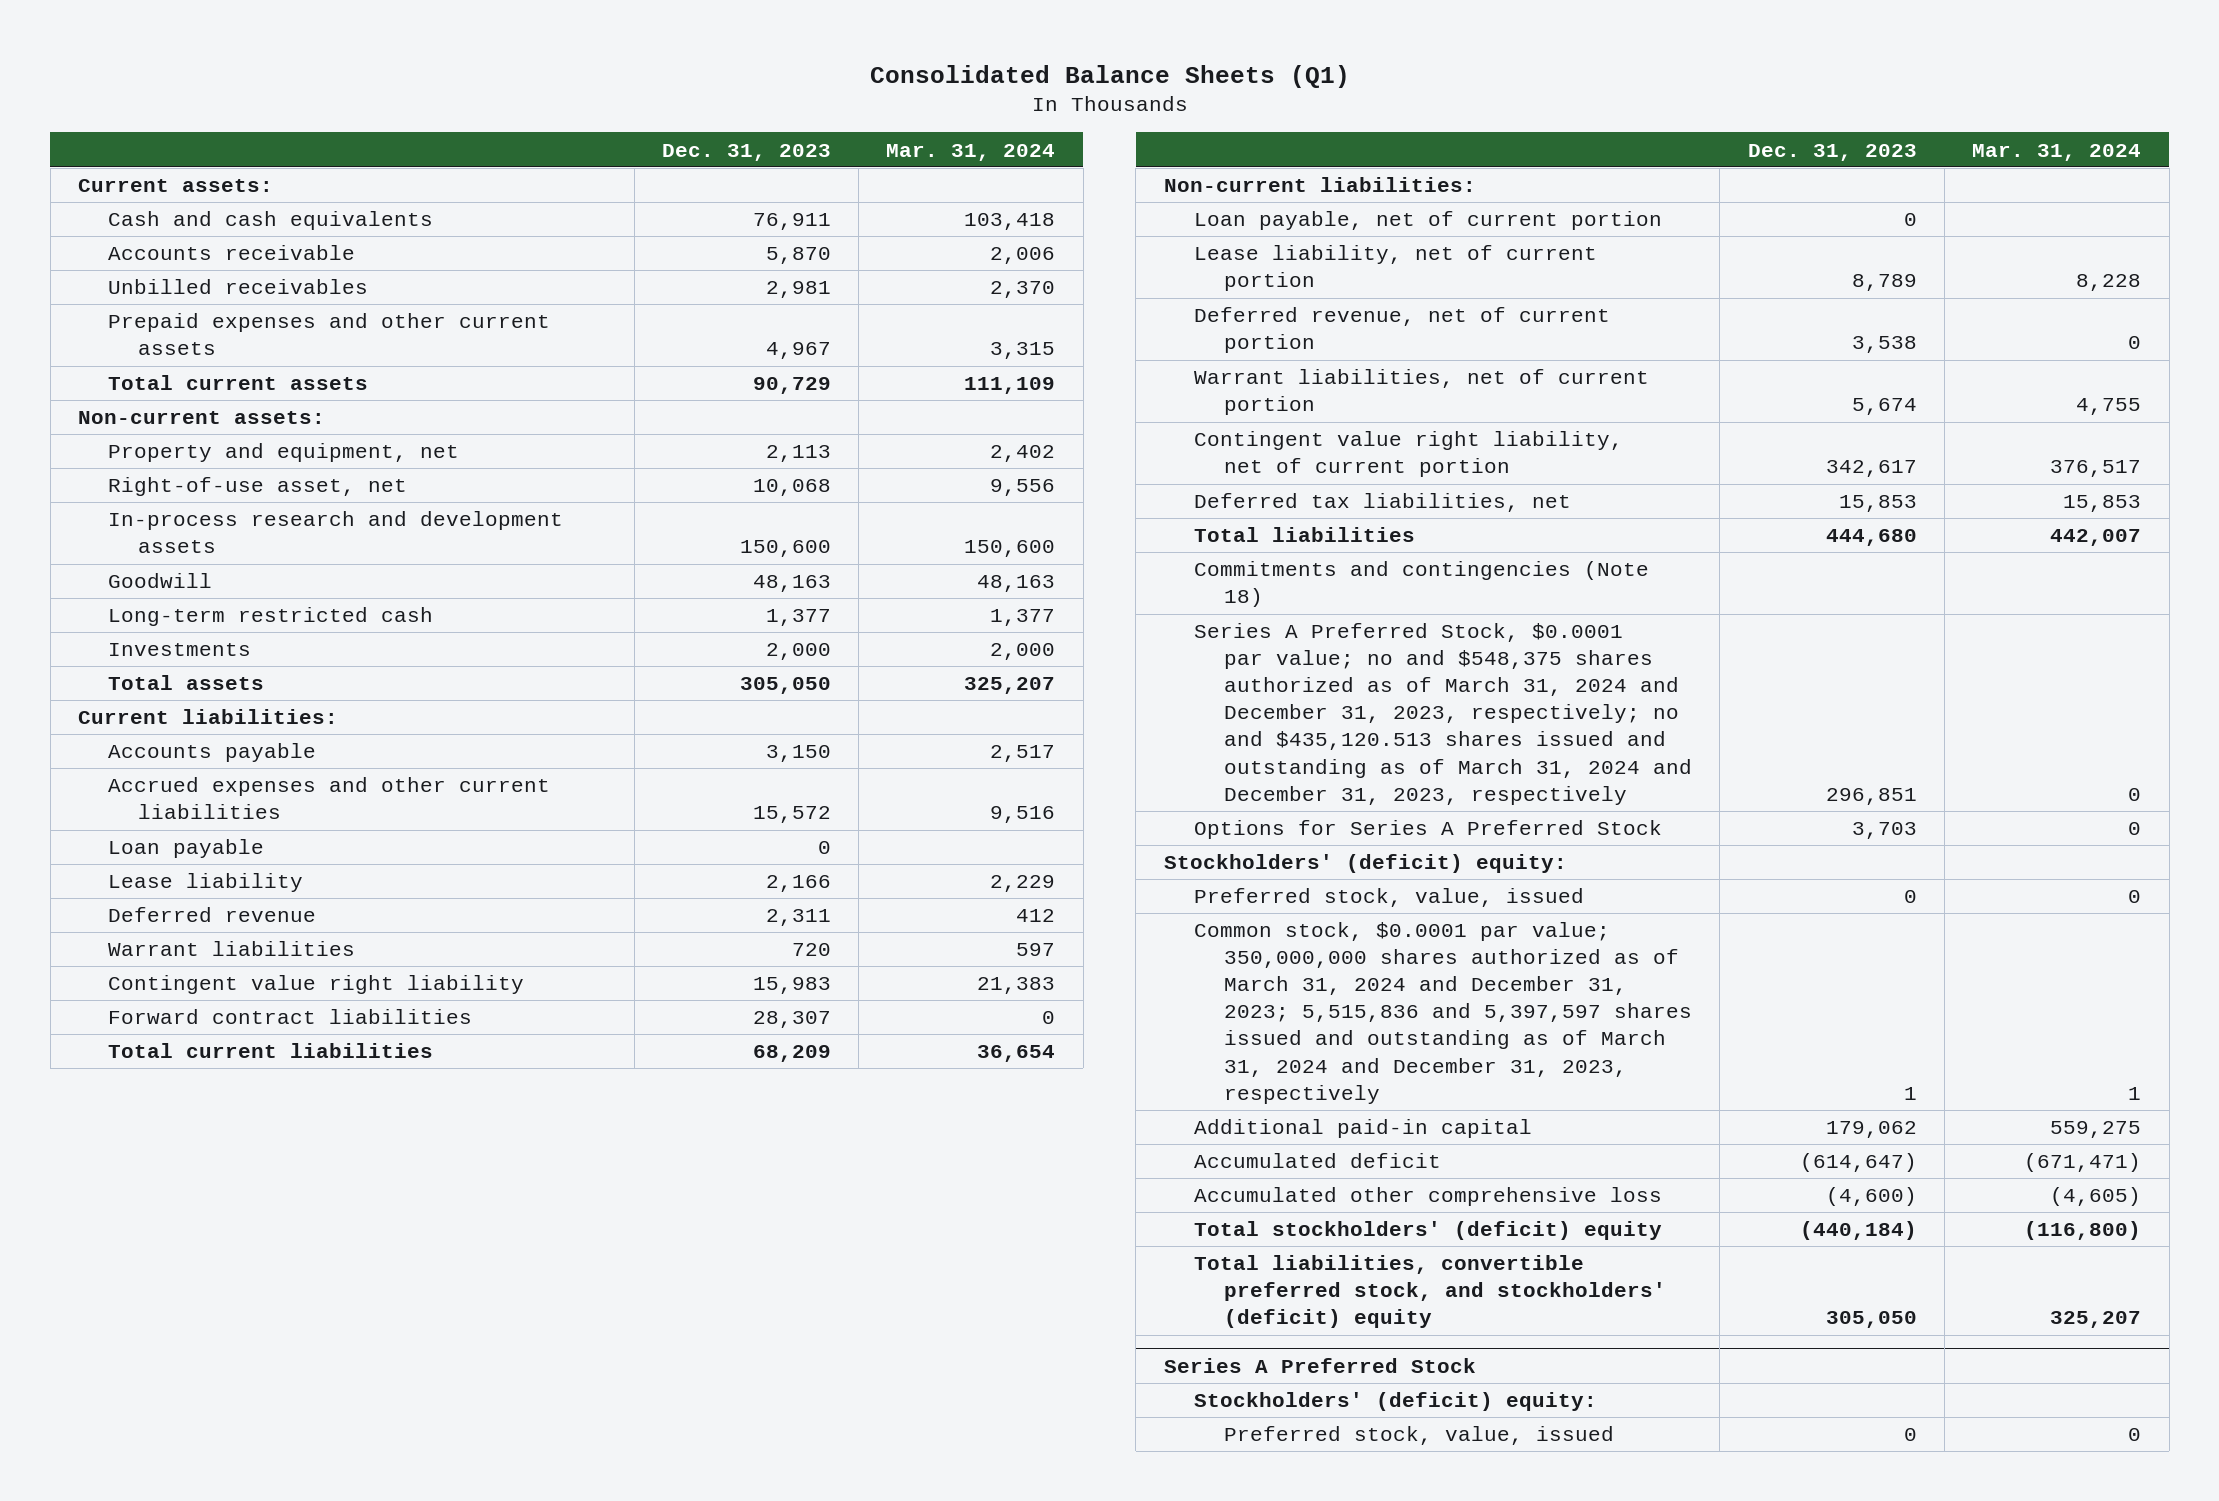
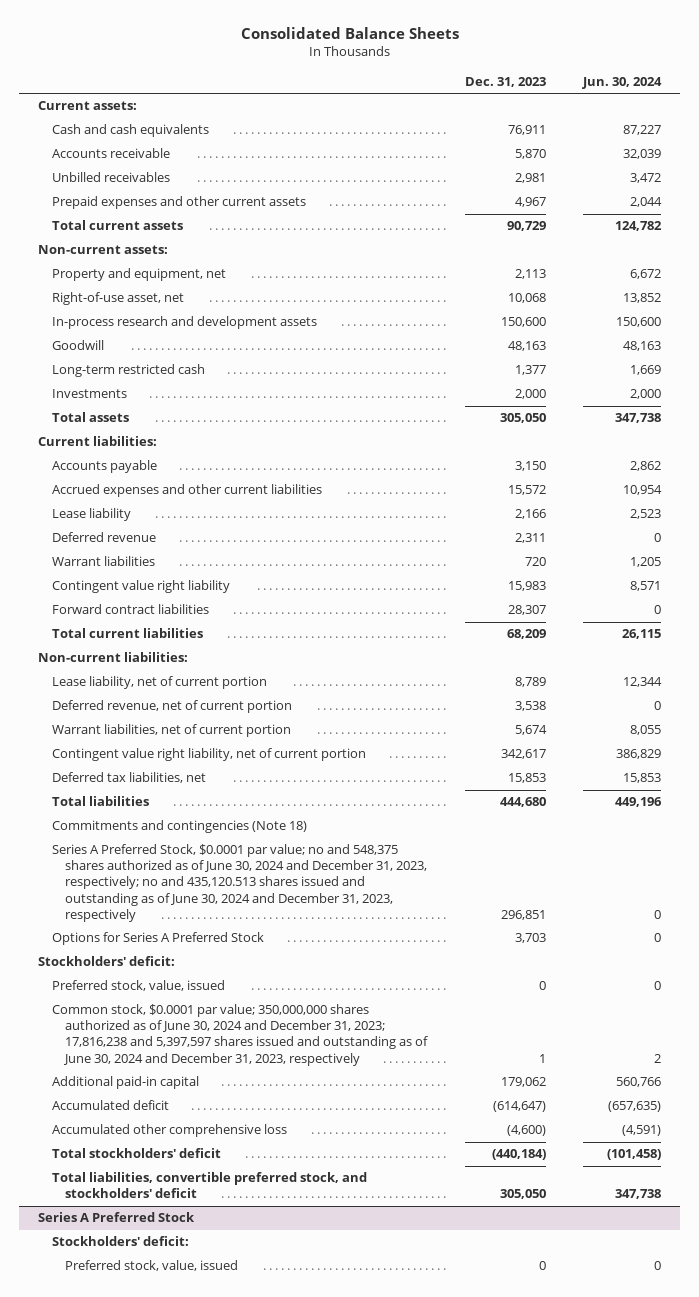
- Consolidated Balance Sheets (Q1)
+ Consolidated Balance Sheets
- | Dec. 31, 2023 | Mar. 31, 2024
+ | Dec. 31, 2023 | Jun. 30, 2024
- Loan payable | 0 |
- Loan payable, net of current portion | 0 |
- Series A Preferred Stock, $0.0001 par value; no and $548,375 shares authorized as of March 31, 2024 and December 31, 2023, respectively; no and $435,120.513 shares issued and outstanding as of March 31, 2024 and December 31, 2023, respectively | 296,851 | 0
+ Series A Preferred Stock, $0.0001 par value; no and 548,375 shares authorized as of June 30, 2024 and December 31, 2023, respectively; no and 435,120.513 shares issued and outstanding as of June 30, 2024 and December 31, 2023, respectively | 296,851 | 0
- Stockholders' (deficit) equity:
+ Stockholders' deficit:
- Common stock, $0.0001 par value; 350,000,000 shares authorized as of March 31, 2024 and December 31, 2023; 5,515,836 and 5,397,597 shares issued and outstanding as of March 31, 2024 and December 31, 2023, respectively | 1 | 1
+ Common stock, $0.0001 par value; 350,000,000 shares authorized as of June 30, 2024 and December 31, 2023; 17,816,238 and 5,397,597 shares issued and outstanding as of June 30, 2024 and December 31, 2023, respectively | 1 | 2
- Total stockholders' (deficit) equity | (440,184) | (116,800)
- Total liabilities, convertible preferred stock, and stockholders' (deficit) equity | 305,050 | 325,207
+ Total stockholders' deficit | (440,184) | (101,458)
+ Total liabilities, convertible preferred stock, and stockholders' deficit | 305,050 | 347,738
@ Series A Preferred Stock
- Stockholders' (deficit) equity:
+ Stockholders' deficit:

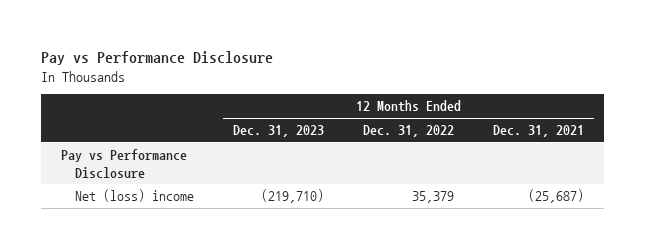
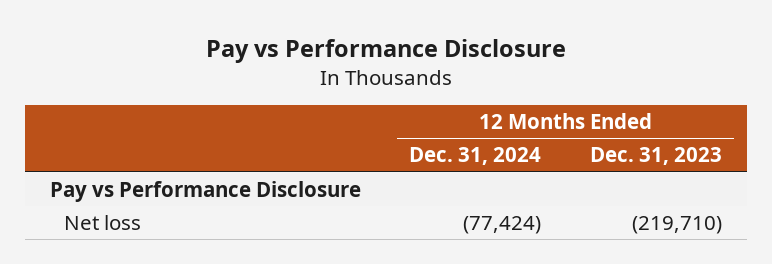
- | 12 Months Ended Dec. 31, 2023 | 12 Months Ended Dec. 31, 2022 | 12 Months Ended Dec. 31, 2021
+ | 12 Months Ended Dec. 31, 2024 | 12 Months Ended Dec. 31, 2023
- Net (loss) income | (219,710) | 35,379 | (25,687)
+ Net loss | (77,424) | (219,710)

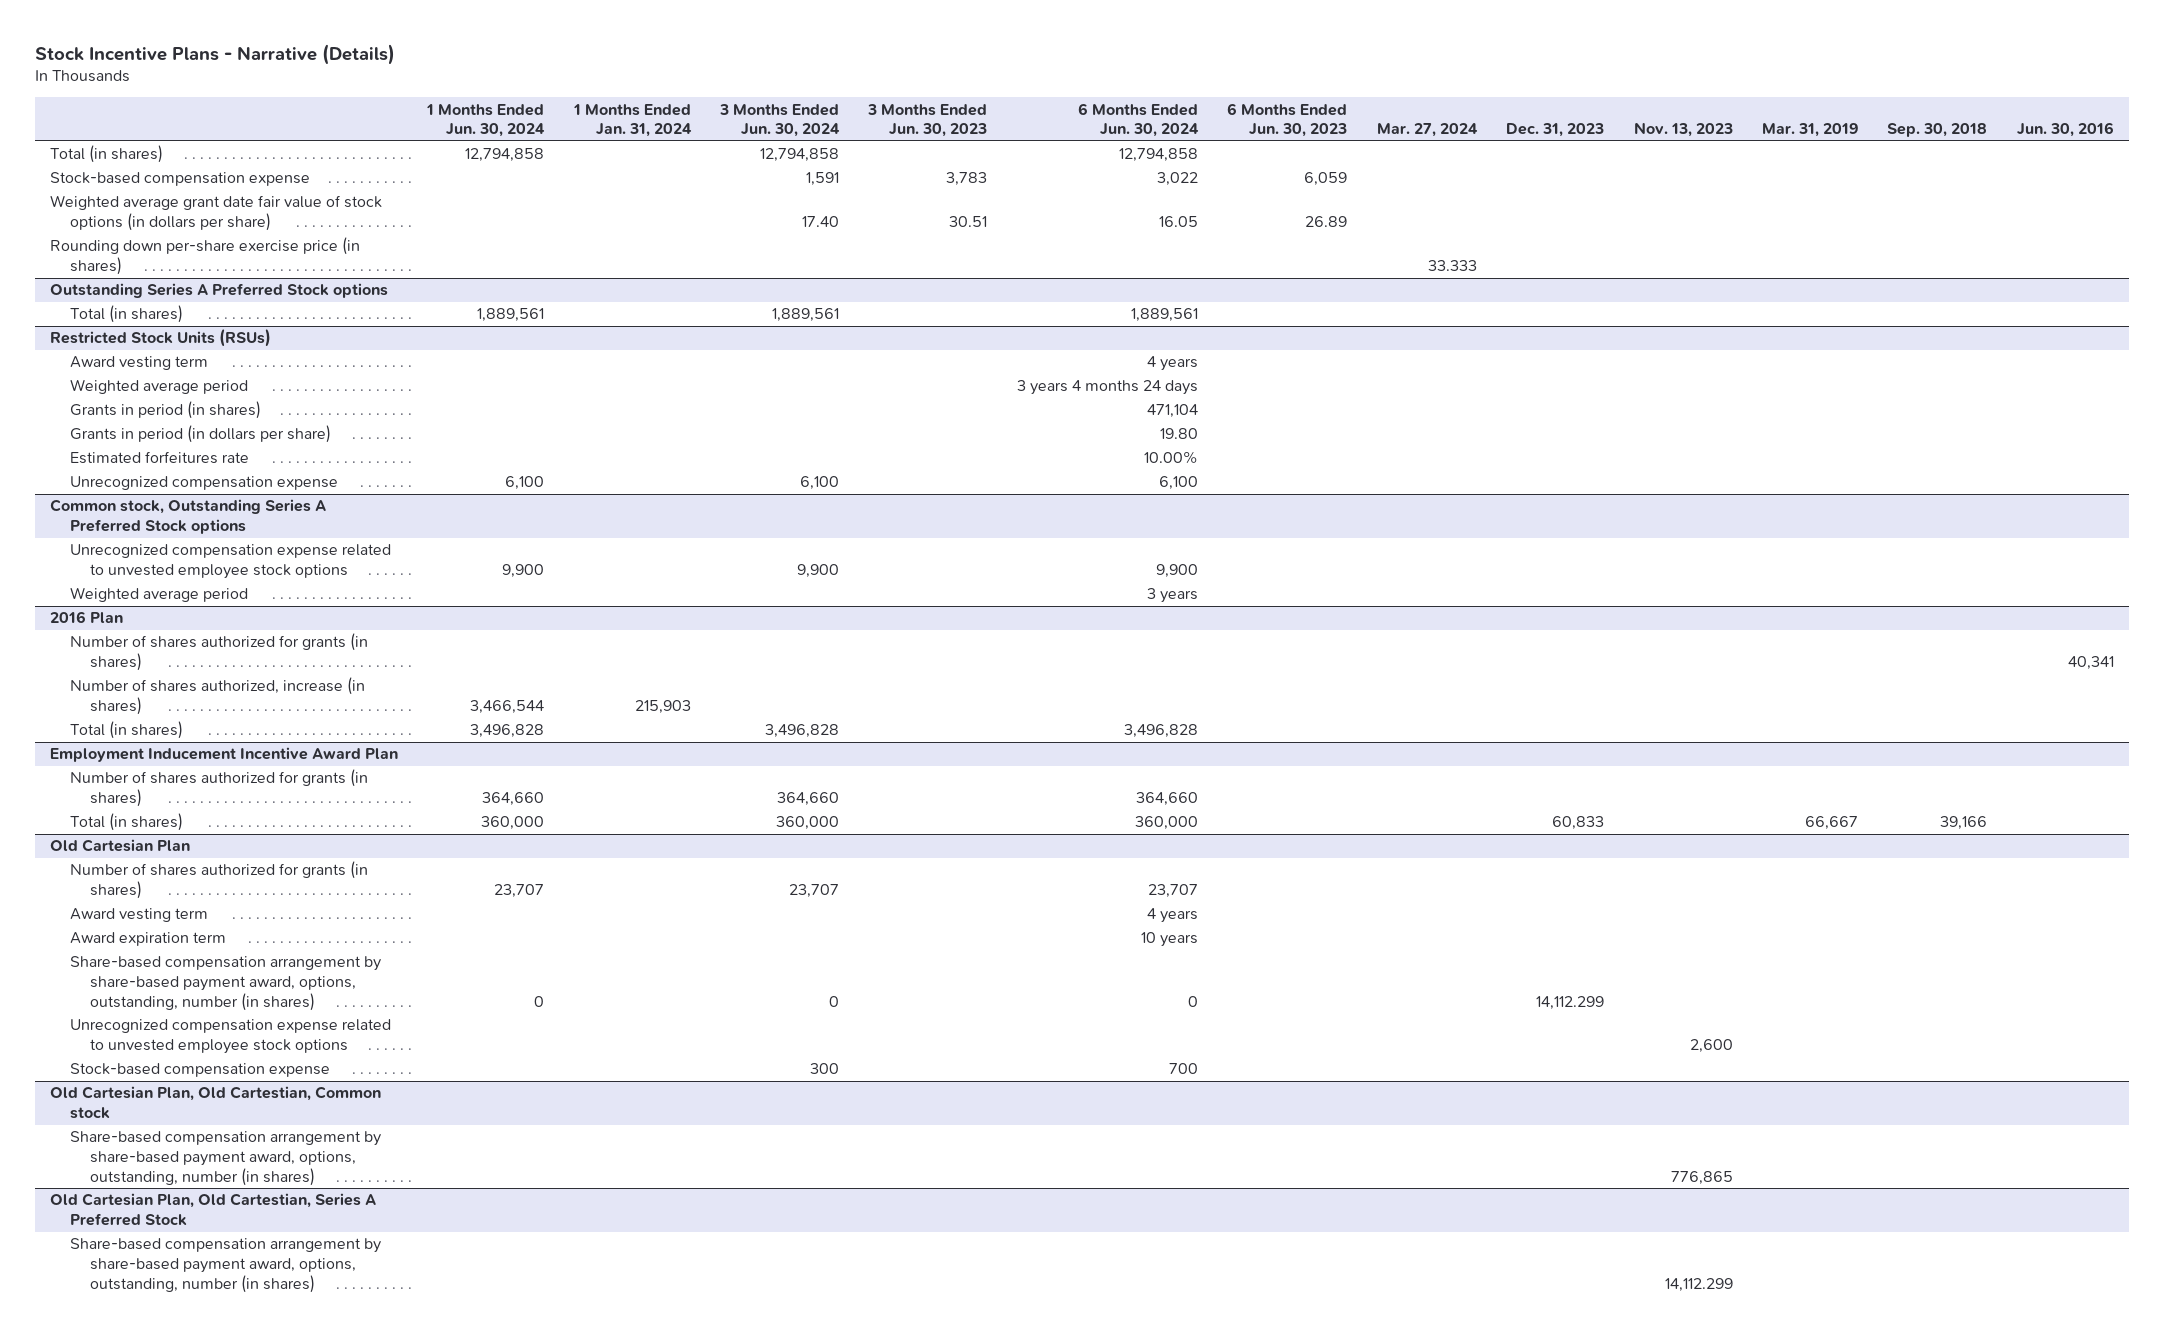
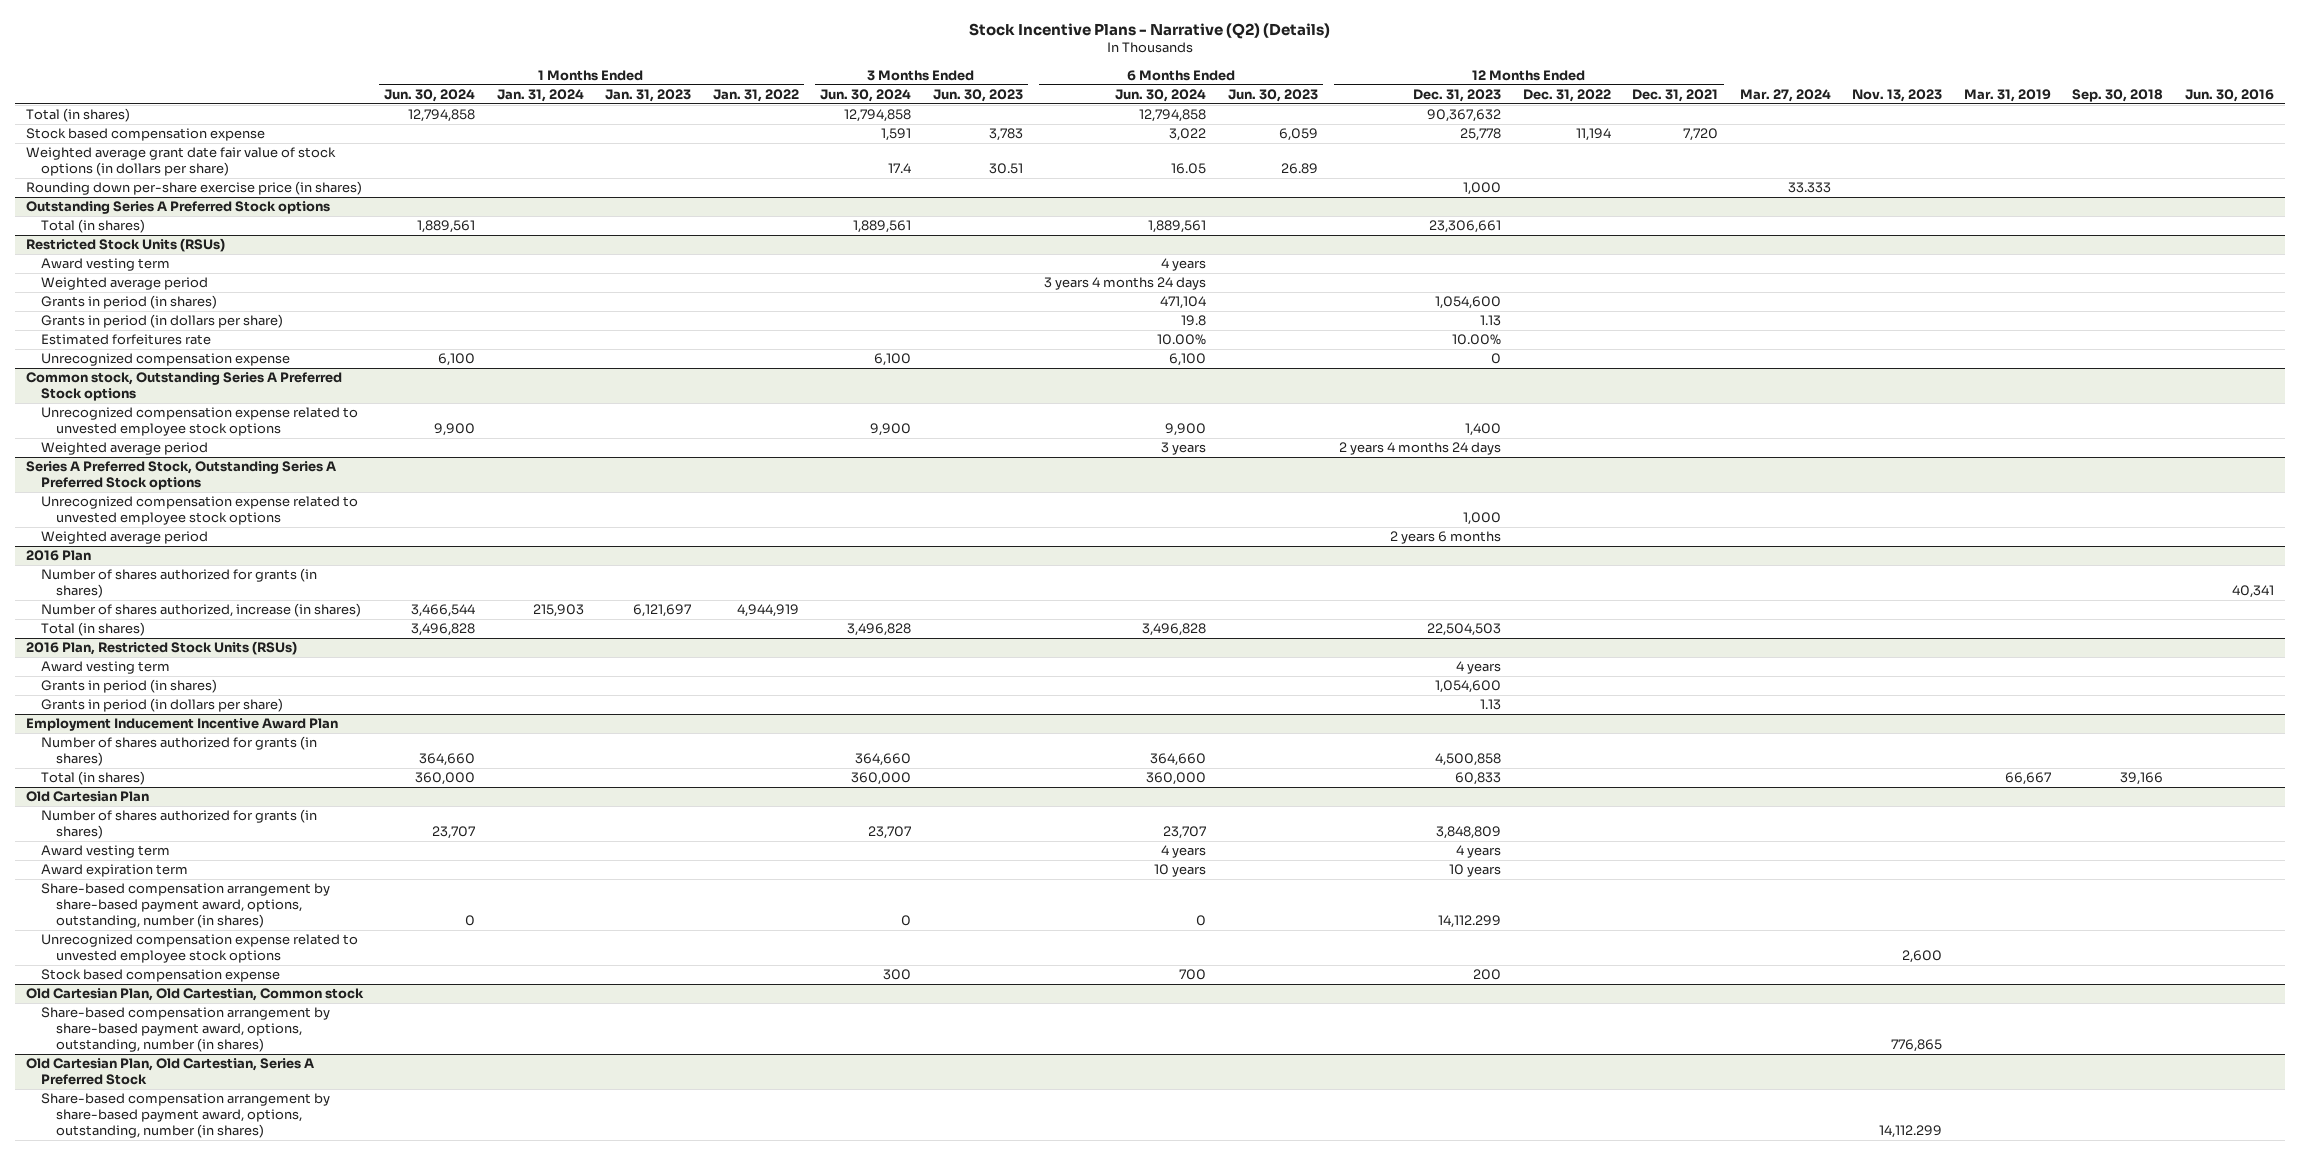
- Stock Incentive Plans - Narrative (Details)
+ Stock Incentive Plans - Narrative (Q2) (Details)
- | 1 Months Ended Jun. 30, 2024 | 1 Months Ended Jan. 31, 2024 | 3 Months Ended Jun. 30, 2024 | 3 Months Ended Jun. 30, 2023 | 6 Months Ended Jun. 30, 2024 | 6 Months Ended Jun. 30, 2023 | Mar. 27, 2024 | Dec. 31, 2023 | Nov. 13, 2023 | Mar. 31, 2019 | Sep. 30, 2018 | Jun. 30, 2016
+ | 1 Months Ended Jun. 30, 2024 | 1 Months Ended Jan. 31, 2024 | 1 Months Ended Jan. 31, 2023 | 1 Months Ended Jan. 31, 2022 | 3 Months Ended Jun. 30, 2024 | 3 Months Ended Jun. 30, 2023 | 6 Months Ended Jun. 30, 2024 | 6 Months Ended Jun. 30, 2023 | 12 Months Ended Dec. 31, 2023 | 12 Months Ended Dec. 31, 2022 | 12 Months Ended Dec. 31, 2021 | Mar. 27, 2024 | Nov. 13, 2023 | Mar. 31, 2019 | Sep. 30, 2018 | Jun. 30, 2016
- Stock-based compensation expense | | | 1,591 | 3,783 | 3,022 | 6,059 | | | | | |
- Weighted average grant date fair value of stock options (in dollars per share) | | | 17.40 | 30.51 | 16.05 | 26.89 | | | | | |
+ Stock based compensation expense | | | | | 1,591 | 3,783 | 3,022 | 6,059 | 25,778 | 11,194 | 7,720 | | | | |
+ Weighted average grant date fair value of stock options (in dollars per share) | | | | | 17.4 | 30.51 | 16.05 | 26.89 | | | | | | | |
@ Restricted Stock Units (RSUs)
- Grants in period (in dollars per share) | | | | | 19.80 | | | | | | |
+ Grants in period (in dollars per share) | | | | | | | 19.8 | | 1.13 | | | | | | |
+ Series A Preferred Stock, Outstanding Series A Preferred Stock options
+ Unrecognized compensation expense related to unvested employee stock options | | | | | | | | | 1,000 | | | | | | |
+ Weighted average period | | | | | | | | | 2 years 6 months | | | | | | |
+ 2016 Plan, Restricted Stock Units (RSUs)
+ Award vesting term | | | | | | | | | 4 years | | | | | | |
+ Grants in period (in shares) | | | | | | | | | 1,054,600 | | | | | | |
+ Grants in period (in dollars per share) | | | | | | | | | 1.13 | | | | | | |
@ Old Cartesian Plan
- Stock-based compensation expense | | | 300 | | 700 | | | | | | |
+ Stock based compensation expense | | | | | 300 | | 700 | | 200 | | | | | | |

